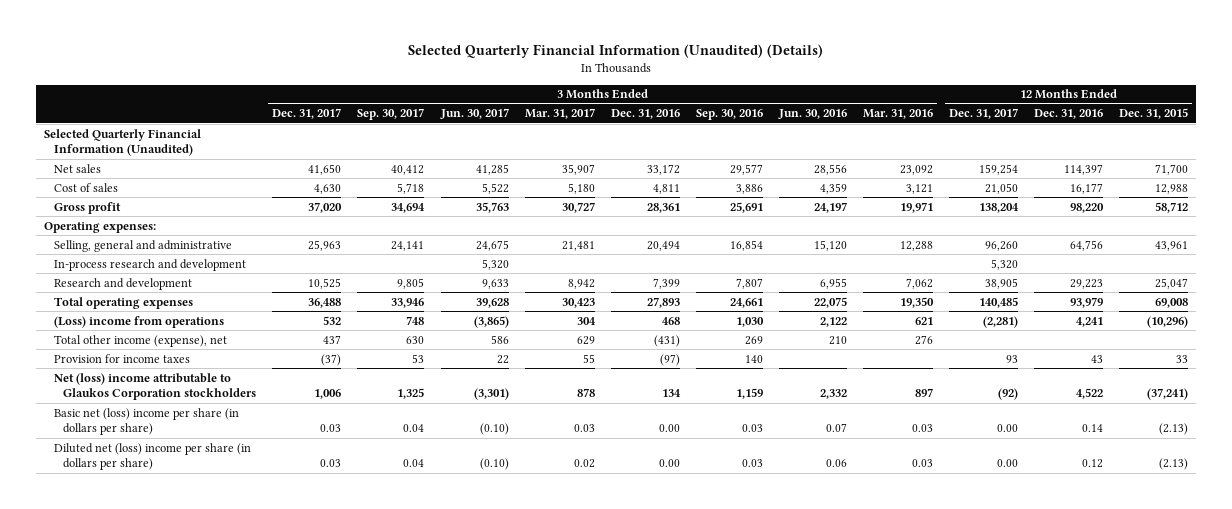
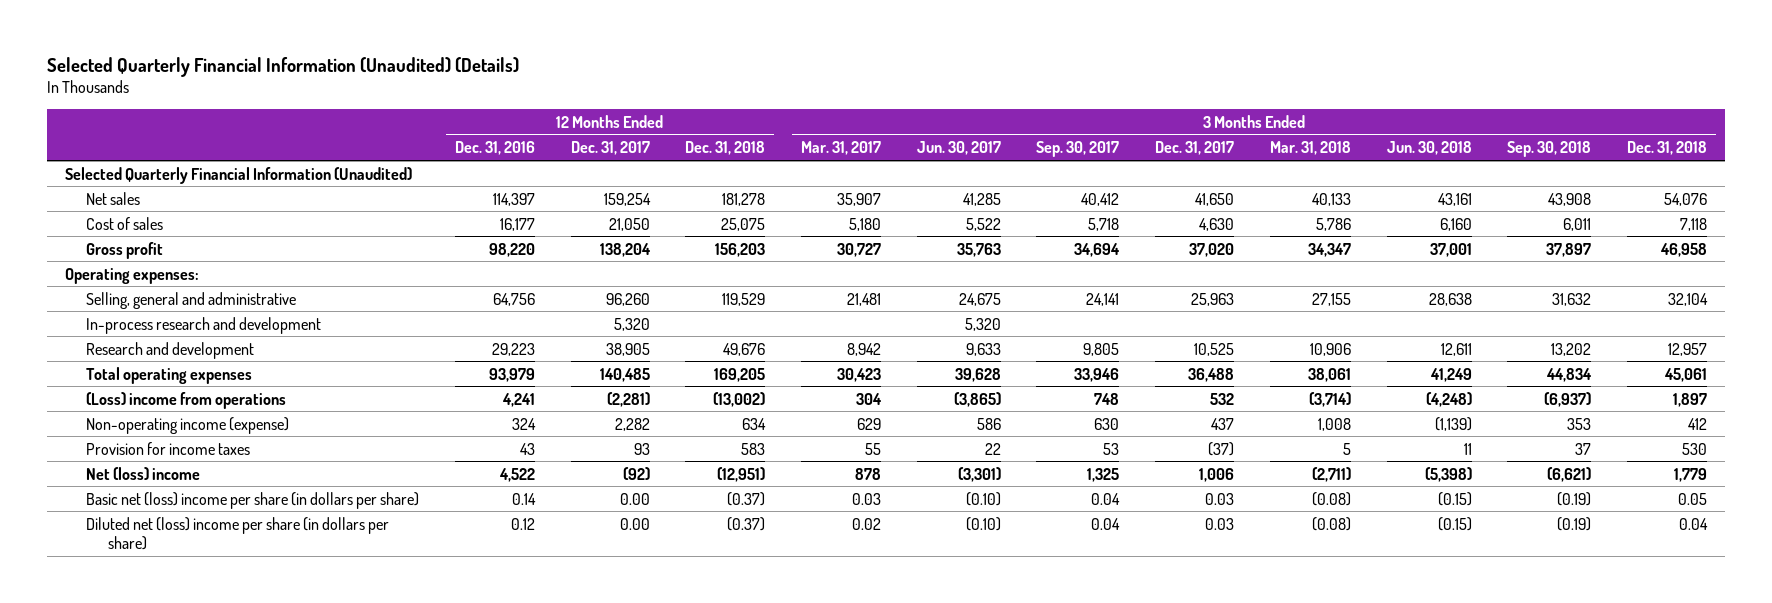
- | 3 Months Ended Dec. 31, 2017 | 3 Months Ended Sep. 30, 2017 | 3 Months Ended Jun. 30, 2017 | 3 Months Ended Mar. 31, 2017 | 3 Months Ended Dec. 31, 2016 | 3 Months Ended Sep. 30, 2016 | 3 Months Ended Jun. 30, 2016 | 3 Months Ended Mar. 31, 2016 | 12 Months Ended Dec. 31, 2017 | 12 Months Ended Dec. 31, 2016 | 12 Months Ended Dec. 31, 2015
+ | 12 Months Ended Dec. 31, 2016 | 12 Months Ended Dec. 31, 2017 | 12 Months Ended Dec. 31, 2018 | 3 Months Ended Mar. 31, 2017 | 3 Months Ended Jun. 30, 2017 | 3 Months Ended Sep. 30, 2017 | 3 Months Ended Dec. 31, 2017 | 3 Months Ended Mar. 31, 2018 | 3 Months Ended Jun. 30, 2018 | 3 Months Ended Sep. 30, 2018 | 3 Months Ended Dec. 31, 2018
- Total other income (expense), net | 437 | 630 | 586 | 629 | (431) | 269 | 210 | 276 | | |
+ Non-operating income (expense) | 324 | 2,282 | 634 | 629 | 586 | 630 | 437 | 1,008 | (1,139) | 353 | 412
- Net (loss) income attributable to Glaukos Corporation stockholders | 1,006 | 1,325 | (3,301) | 878 | 134 | 1,159 | 2,332 | 897 | (92) | 4,522 | (37,241)
+ Net (loss) income | 4,522 | (92) | (12,951) | 878 | (3,301) | 1,325 | 1,006 | (2,711) | (5,398) | (6,621) | 1,779

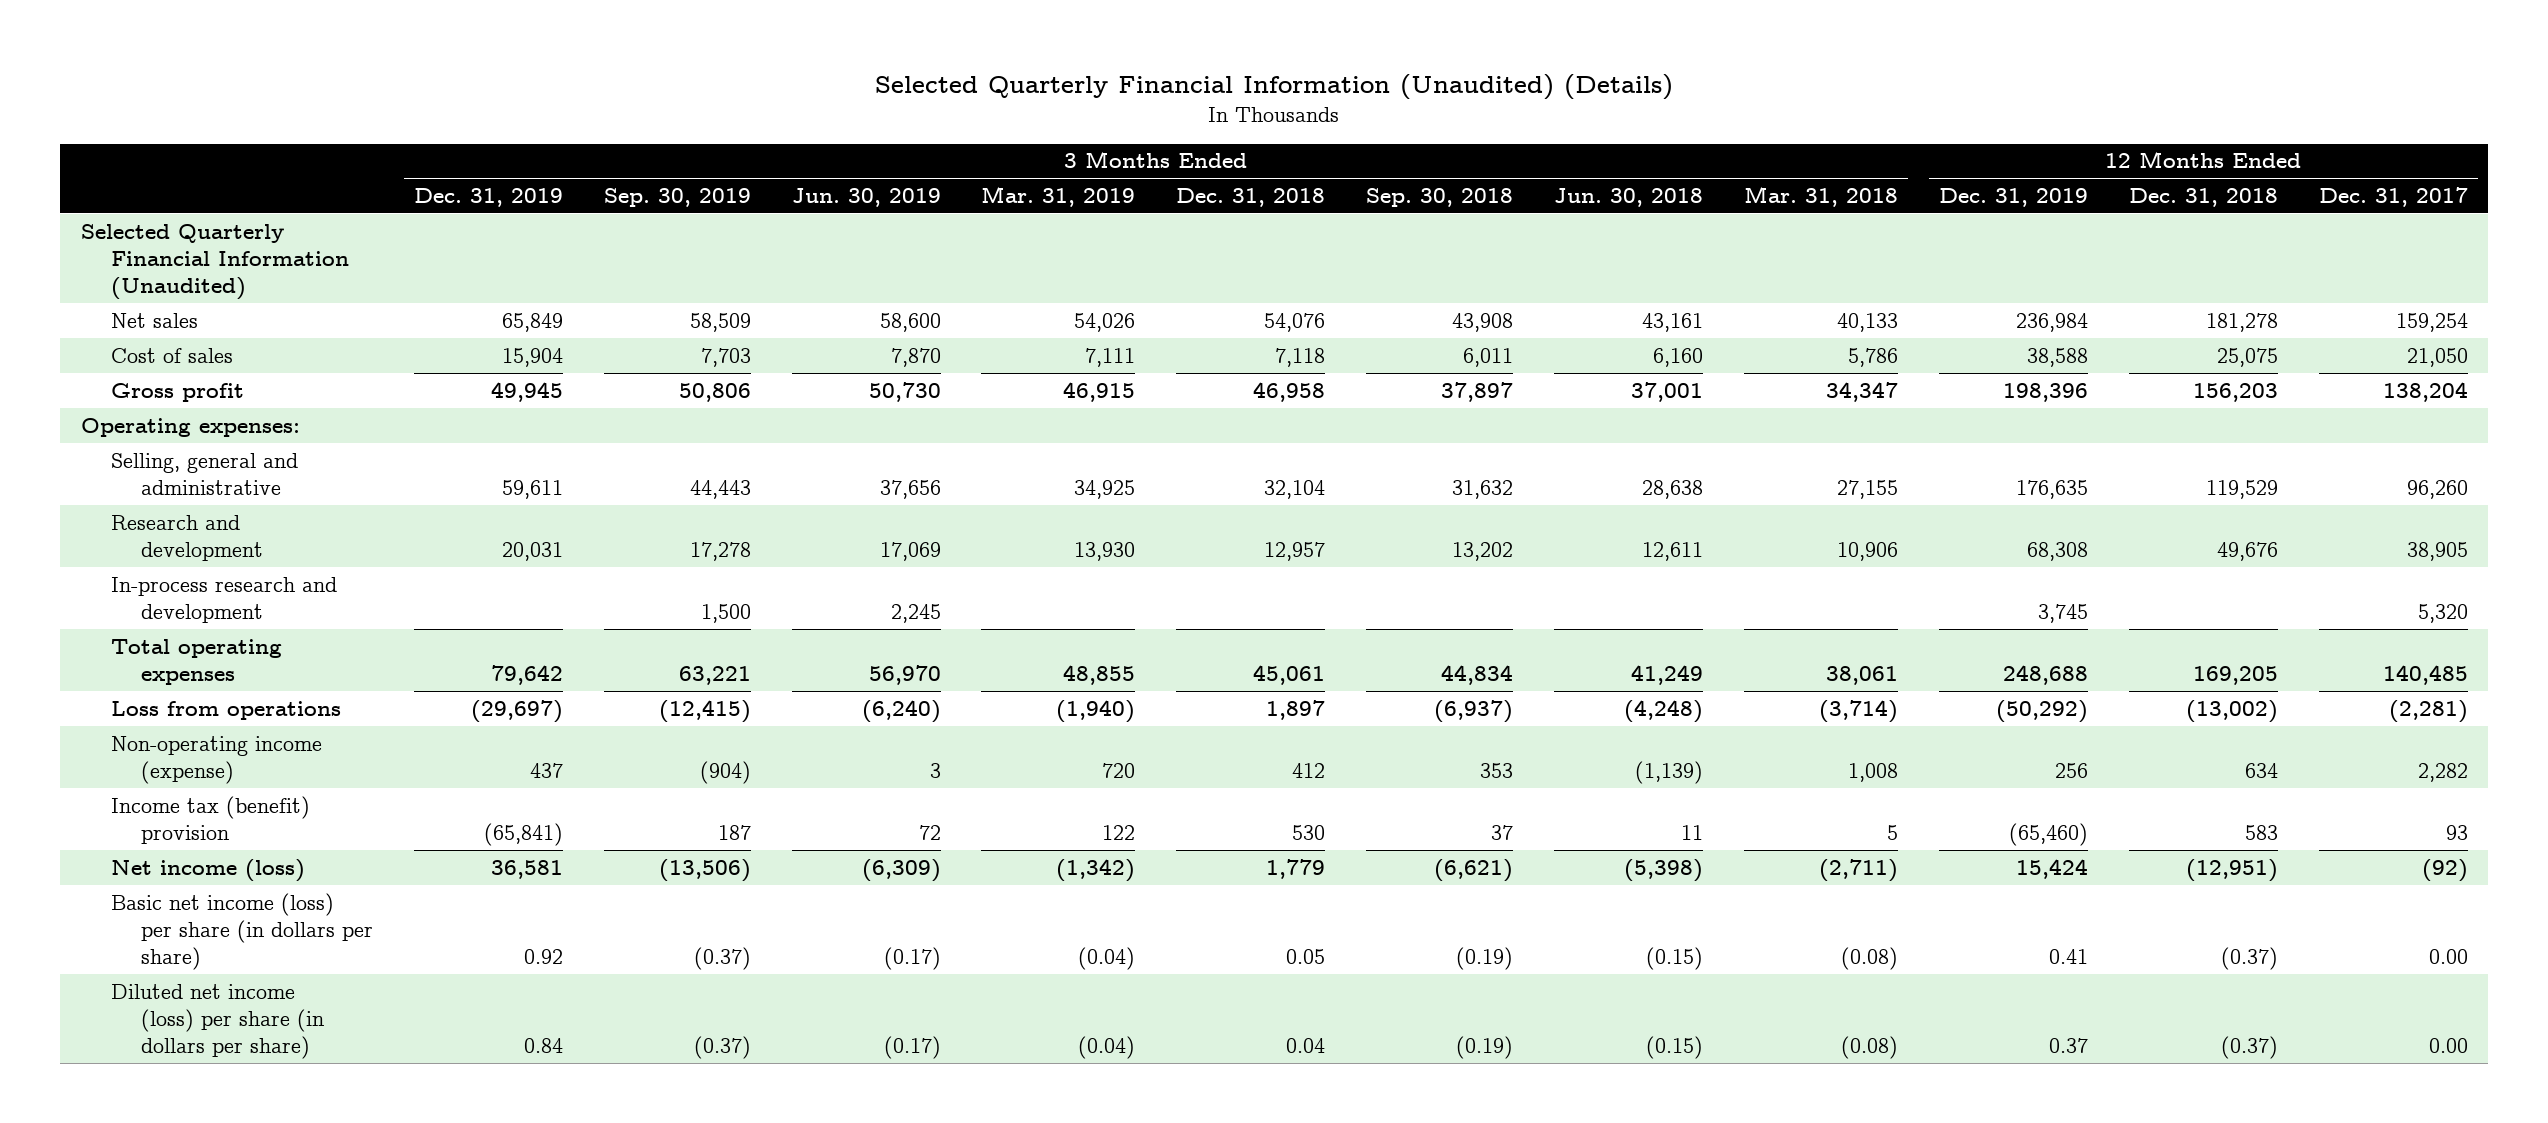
- | 12 Months Ended Dec. 31, 2016 | 12 Months Ended Dec. 31, 2017 | 12 Months Ended Dec. 31, 2018 | 3 Months Ended Mar. 31, 2017 | 3 Months Ended Jun. 30, 2017 | 3 Months Ended Sep. 30, 2017 | 3 Months Ended Dec. 31, 2017 | 3 Months Ended Mar. 31, 2018 | 3 Months Ended Jun. 30, 2018 | 3 Months Ended Sep. 30, 2018 | 3 Months Ended Dec. 31, 2018
+ | 3 Months Ended Dec. 31, 2019 | 3 Months Ended Sep. 30, 2019 | 3 Months Ended Jun. 30, 2019 | 3 Months Ended Mar. 31, 2019 | 3 Months Ended Dec. 31, 2018 | 3 Months Ended Sep. 30, 2018 | 3 Months Ended Jun. 30, 2018 | 3 Months Ended Mar. 31, 2018 | 12 Months Ended Dec. 31, 2019 | 12 Months Ended Dec. 31, 2018 | 12 Months Ended Dec. 31, 2017
moved down: In-process research and development | | 1,500 | 2,245 | | | | | | 3,745 | | 5,320
- (Loss) income from operations | 4,241 | (2,281) | (13,002) | 304 | (3,865) | 748 | 532 | (3,714) | (4,248) | (6,937) | 1,897
+ Loss from operations | (29,697) | (12,415) | (6,240) | (1,940) | 1,897 | (6,937) | (4,248) | (3,714) | (50,292) | (13,002) | (2,281)
- Provision for income taxes | 43 | 93 | 583 | 55 | 22 | 53 | (37) | 5 | 11 | 37 | 530
- Net (loss) income | 4,522 | (92) | (12,951) | 878 | (3,301) | 1,325 | 1,006 | (2,711) | (5,398) | (6,621) | 1,779
- Basic net (loss) income per share (in dollars per share) | 0.14 | 0.00 | (0.37) | 0.03 | (0.10) | 0.04 | 0.03 | (0.08) | (0.15) | (0.19) | 0.05
- Diluted net (loss) income per share (in dollars per share) | 0.12 | 0.00 | (0.37) | 0.02 | (0.10) | 0.04 | 0.03 | (0.08) | (0.15) | (0.19) | 0.04
+ Income tax (benefit) provision | (65,841) | 187 | 72 | 122 | 530 | 37 | 11 | 5 | (65,460) | 583 | 93
+ Net income (loss) | 36,581 | (13,506) | (6,309) | (1,342) | 1,779 | (6,621) | (5,398) | (2,711) | 15,424 | (12,951) | (92)
+ Basic net income (loss) per share (in dollars per share) | 0.92 | (0.37) | (0.17) | (0.04) | 0.05 | (0.19) | (0.15) | (0.08) | 0.41 | (0.37) | 0.00
+ Diluted net income (loss) per share (in dollars per share) | 0.84 | (0.37) | (0.17) | (0.04) | 0.04 | (0.19) | (0.15) | (0.08) | 0.37 | (0.37) | 0.00

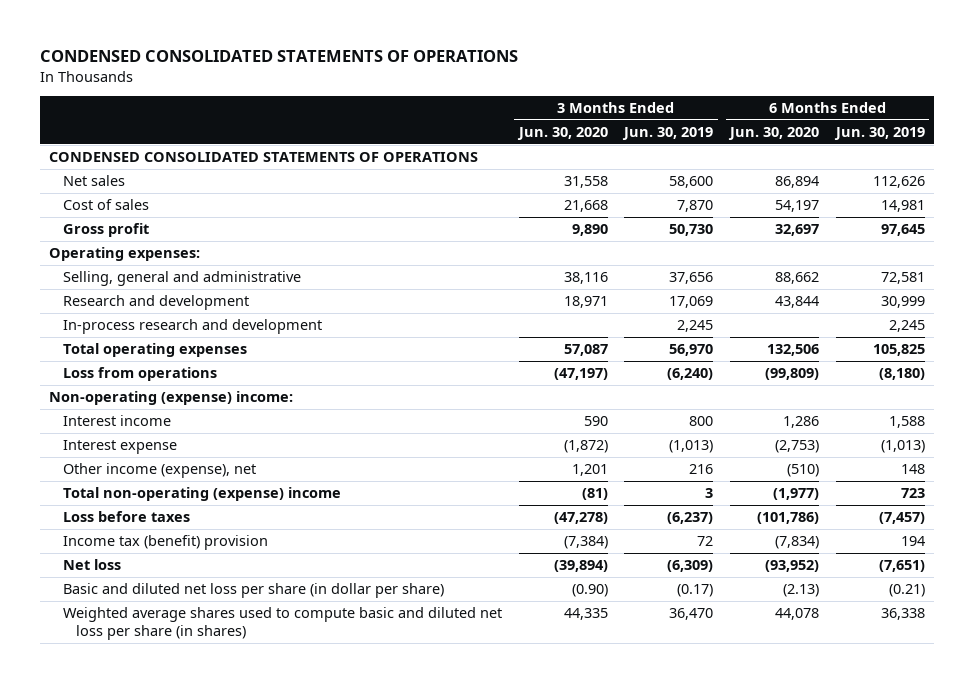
- Selected Quarterly Financial Information (Unaudited) (Details)
+ CONDENSED CONSOLIDATED STATEMENTS OF OPERATIONS
- | 3 Months Ended Dec. 31, 2019 | 3 Months Ended Sep. 30, 2019 | 3 Months Ended Jun. 30, 2019 | 3 Months Ended Mar. 31, 2019 | 3 Months Ended Dec. 31, 2018 | 3 Months Ended Sep. 30, 2018 | 3 Months Ended Jun. 30, 2018 | 3 Months Ended Mar. 31, 2018 | 12 Months Ended Dec. 31, 2019 | 12 Months Ended Dec. 31, 2018 | 12 Months Ended Dec. 31, 2017
+ | 3 Months Ended Jun. 30, 2020 | 3 Months Ended Jun. 30, 2019 | 6 Months Ended Jun. 30, 2020 | 6 Months Ended Jun. 30, 2019
- Selected Quarterly Financial Information (Unaudited)
+ CONDENSED CONSOLIDATED STATEMENTS OF OPERATIONS
- Non-operating income (expense) | 437 | (904) | 3 | 720 | 412 | 353 | (1,139) | 1,008 | 256 | 634 | 2,282
+ Non-operating (expense) income:
+ Interest income | 590 | 800 | 1,286 | 1,588
+ Interest expense | (1,872) | (1,013) | (2,753) | (1,013)
+ Other income (expense), net | 1,201 | 216 | (510) | 148
+ Total non-operating (expense) income | (81) | 3 | (1,977) | 723
+ Loss before taxes | (47,278) | (6,237) | (101,786) | (7,457)
- Net income (loss) | 36,581 | (13,506) | (6,309) | (1,342) | 1,779 | (6,621) | (5,398) | (2,711) | 15,424 | (12,951) | (92)
- Basic net income (loss) per share (in dollars per share) | 0.92 | (0.37) | (0.17) | (0.04) | 0.05 | (0.19) | (0.15) | (0.08) | 0.41 | (0.37) | 0.00
- Diluted net income (loss) per share (in dollars per share) | 0.84 | (0.37) | (0.17) | (0.04) | 0.04 | (0.19) | (0.15) | (0.08) | 0.37 | (0.37) | 0.00
+ Net loss | (39,894) | (6,309) | (93,952) | (7,651)
+ Basic and diluted net loss per share (in dollar per share) | (0.90) | (0.17) | (2.13) | (0.21)
+ Weighted average shares used to compute basic and diluted net loss per share (in shares) | 44,335 | 36,470 | 44,078 | 36,338

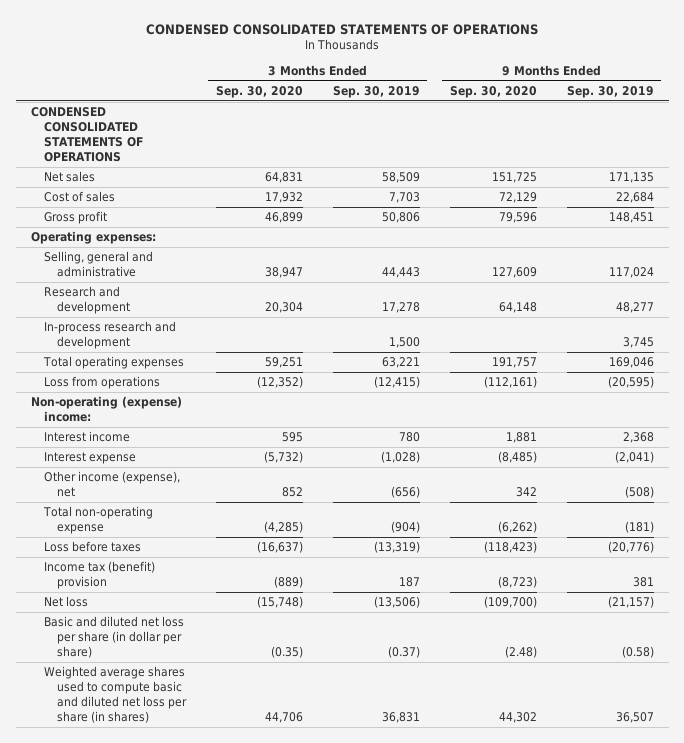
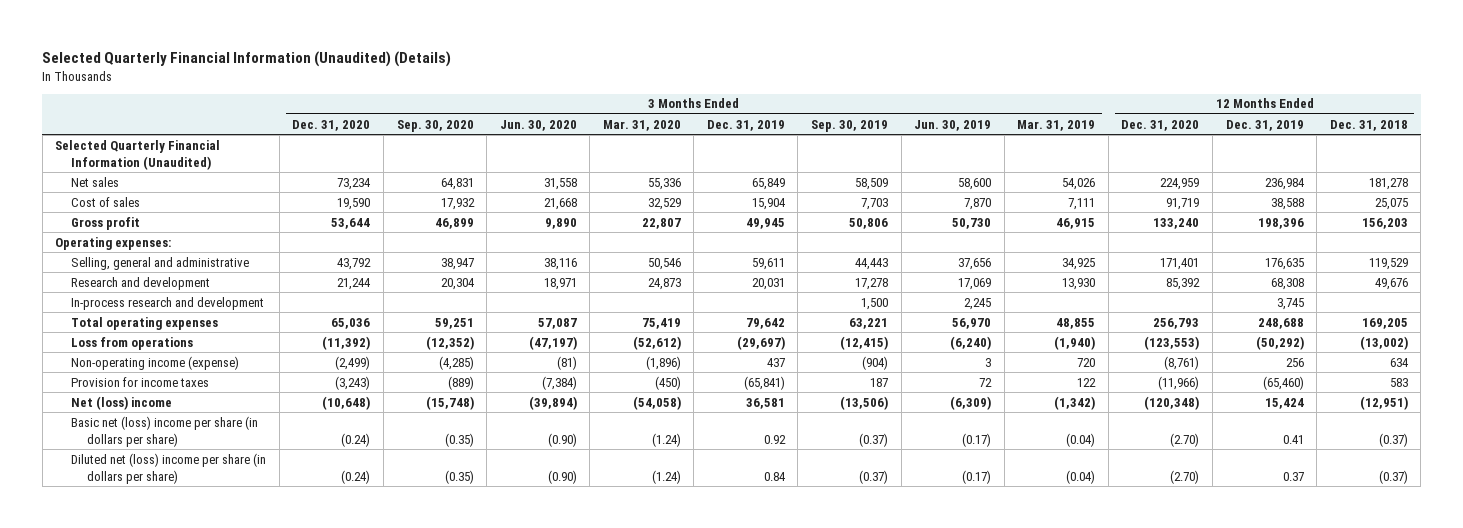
- CONDENSED CONSOLIDATED STATEMENTS OF OPERATIONS
+ Selected Quarterly Financial Information (Unaudited) (Details)
- | 3 Months Ended Sep. 30, 2020 | 3 Months Ended Sep. 30, 2019 | 9 Months Ended Sep. 30, 2020 | 9 Months Ended Sep. 30, 2019
+ | 3 Months Ended Dec. 31, 2020 | 3 Months Ended Sep. 30, 2020 | 3 Months Ended Jun. 30, 2020 | 3 Months Ended Mar. 31, 2020 | 3 Months Ended Dec. 31, 2019 | 3 Months Ended Sep. 30, 2019 | 3 Months Ended Jun. 30, 2019 | 3 Months Ended Mar. 31, 2019 | 12 Months Ended Dec. 31, 2020 | 12 Months Ended Dec. 31, 2019 | 12 Months Ended Dec. 31, 2018
- CONDENSED CONSOLIDATED STATEMENTS OF OPERATIONS
+ Selected Quarterly Financial Information (Unaudited)
- Non-operating (expense) income:
- Interest income | 595 | 780 | 1,881 | 2,368
- Interest expense | (5,732) | (1,028) | (8,485) | (2,041)
- Other income (expense), net | 852 | (656) | 342 | (508)
- Total non-operating expense | (4,285) | (904) | (6,262) | (181)
- Loss before taxes | (16,637) | (13,319) | (118,423) | (20,776)
- Income tax (benefit) provision | (889) | 187 | (8,723) | 381
- Net loss | (15,748) | (13,506) | (109,700) | (21,157)
- Basic and diluted net loss per share (in dollar per share) | (0.35) | (0.37) | (2.48) | (0.58)
- Weighted average shares used to compute basic and diluted net loss per share (in shares) | 44,706 | 36,831 | 44,302 | 36,507
+ Non-operating income (expense) | (2,499) | (4,285) | (81) | (1,896) | 437 | (904) | 3 | 720 | (8,761) | 256 | 634
+ Provision for income taxes | (3,243) | (889) | (7,384) | (450) | (65,841) | 187 | 72 | 122 | (11,966) | (65,460) | 583
+ Net (loss) income | (10,648) | (15,748) | (39,894) | (54,058) | 36,581 | (13,506) | (6,309) | (1,342) | (120,348) | 15,424 | (12,951)
+ Basic net (loss) income per share (in dollars per share) | (0.24) | (0.35) | (0.90) | (1.24) | 0.92 | (0.37) | (0.17) | (0.04) | (2.70) | 0.41 | (0.37)
+ Diluted net (loss) income per share (in dollars per share) | (0.24) | (0.35) | (0.90) | (1.24) | 0.84 | (0.37) | (0.17) | (0.04) | (2.70) | 0.37 | (0.37)

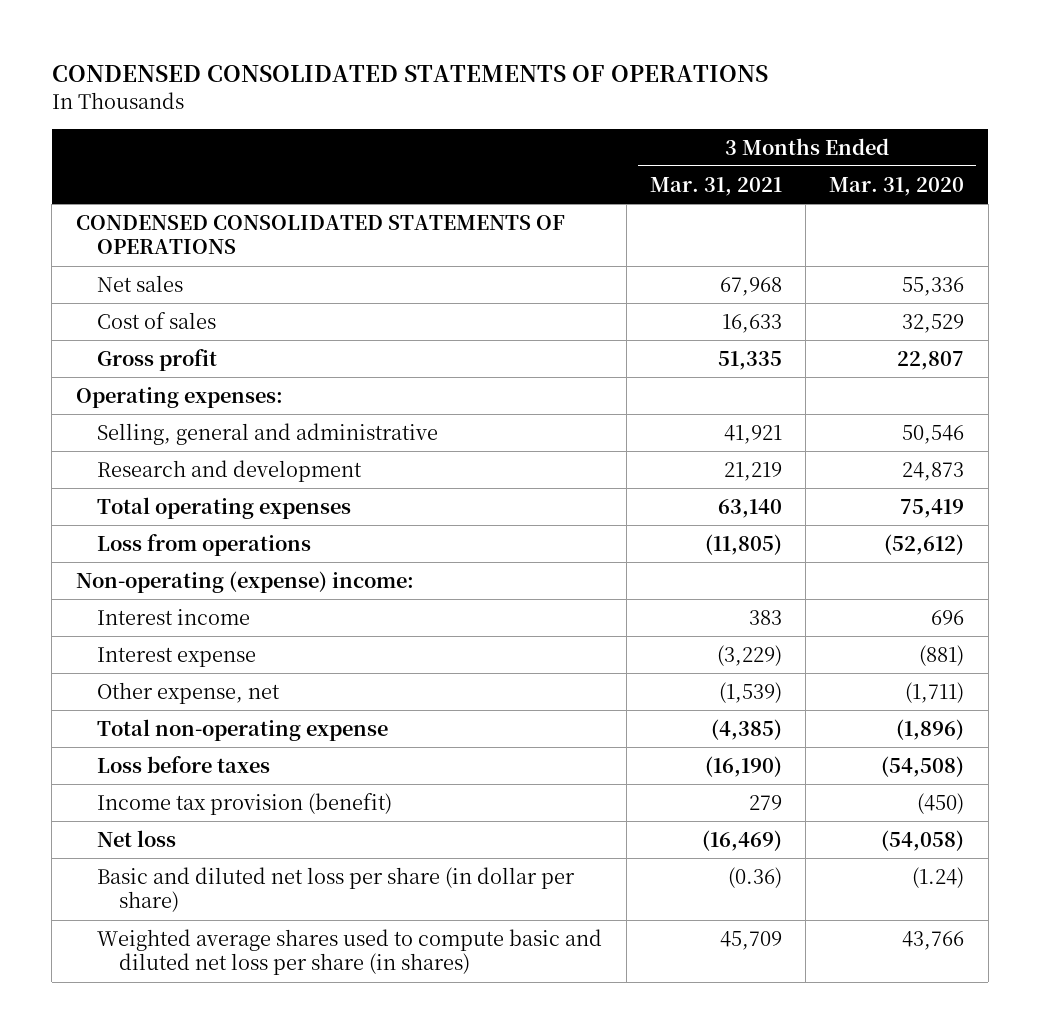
- Selected Quarterly Financial Information (Unaudited) (Details)
+ CONDENSED CONSOLIDATED STATEMENTS OF OPERATIONS
- | 3 Months Ended Dec. 31, 2020 | 3 Months Ended Sep. 30, 2020 | 3 Months Ended Jun. 30, 2020 | 3 Months Ended Mar. 31, 2020 | 3 Months Ended Dec. 31, 2019 | 3 Months Ended Sep. 30, 2019 | 3 Months Ended Jun. 30, 2019 | 3 Months Ended Mar. 31, 2019 | 12 Months Ended Dec. 31, 2020 | 12 Months Ended Dec. 31, 2019 | 12 Months Ended Dec. 31, 2018
+ | 3 Months Ended Mar. 31, 2021 | 3 Months Ended Mar. 31, 2020
- Selected Quarterly Financial Information (Unaudited)
+ CONDENSED CONSOLIDATED STATEMENTS OF OPERATIONS
- In-process research and development | | | | | | 1,500 | 2,245 | | | 3,745 |
- Non-operating income (expense) | (2,499) | (4,285) | (81) | (1,896) | 437 | (904) | 3 | 720 | (8,761) | 256 | 634
- Provision for income taxes | (3,243) | (889) | (7,384) | (450) | (65,841) | 187 | 72 | 122 | (11,966) | (65,460) | 583
- Net (loss) income | (10,648) | (15,748) | (39,894) | (54,058) | 36,581 | (13,506) | (6,309) | (1,342) | (120,348) | 15,424 | (12,951)
- Basic net (loss) income per share (in dollars per share) | (0.24) | (0.35) | (0.90) | (1.24) | 0.92 | (0.37) | (0.17) | (0.04) | (2.70) | 0.41 | (0.37)
- Diluted net (loss) income per share (in dollars per share) | (0.24) | (0.35) | (0.90) | (1.24) | 0.84 | (0.37) | (0.17) | (0.04) | (2.70) | 0.37 | (0.37)
+ Non-operating (expense) income:
+ Interest income | 383 | 696
+ Interest expense | (3,229) | (881)
+ Other expense, net | (1,539) | (1,711)
+ Total non-operating expense | (4,385) | (1,896)
+ Loss before taxes | (16,190) | (54,508)
+ Income tax provision (benefit) | 279 | (450)
+ Net loss | (16,469) | (54,058)
+ Basic and diluted net loss per share (in dollar per share) | (0.36) | (1.24)
+ Weighted average shares used to compute basic and diluted net loss per share (in shares) | 45,709 | 43,766

